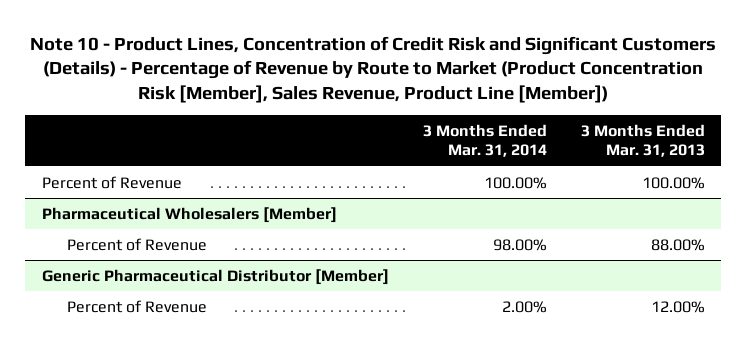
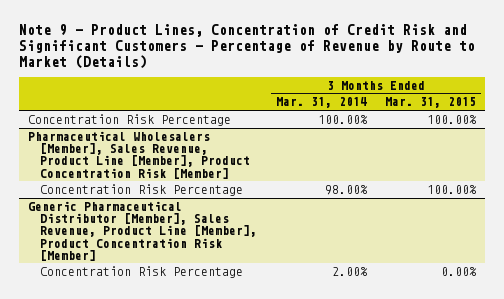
- Note 10 - Product Lines, Concentration of Credit Risk and Significant Customers (Details) - Percentage of Revenue by Route to Market (Product Concentration Risk [Member], Sales Revenue, Product Line [Member])
+ Note 9 - Product Lines, Concentration of Credit Risk and Significant Customers - Percentage of Revenue by Route to Market (Details)
- | 3 Months Ended Mar. 31, 2014 | 3 Months Ended Mar. 31, 2013
+ | 3 Months Ended Mar. 31, 2014 | 3 Months Ended Mar. 31, 2015
- Percent of Revenue | 100.00% | 100.00%
- Pharmaceutical Wholesalers [Member]
- Percent of Revenue | 98.00% | 88.00%
- Generic Pharmaceutical Distributor [Member]
- Percent of Revenue | 2.00% | 12.00%
+ Concentration Risk Percentage | 100.00% | 100.00%
+ Pharmaceutical Wholesalers [Member], Sales Revenue, Product Line [Member], Product Concentration Risk [Member]
+ Concentration Risk Percentage | 98.00% | 100.00%
+ Generic Pharmaceutical Distributor [Member], Sales Revenue, Product Line [Member], Product Concentration Risk [Member]
+ Concentration Risk Percentage | 2.00% | 0.00%

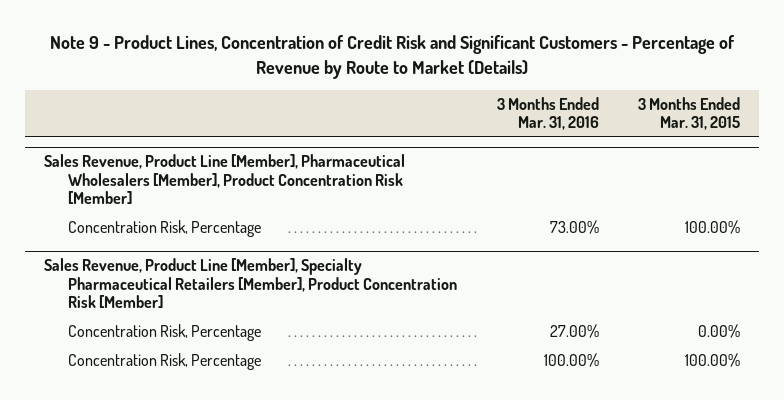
- | 3 Months Ended Mar. 31, 2014 | 3 Months Ended Mar. 31, 2015
+ | 3 Months Ended Mar. 31, 2016 | 3 Months Ended Mar. 31, 2015
- Concentration Risk Percentage | 100.00% | 100.00%
- Pharmaceutical Wholesalers [Member], Sales Revenue, Product Line [Member], Product Concentration Risk [Member]
- Concentration Risk Percentage | 98.00% | 100.00%
- Generic Pharmaceutical Distributor [Member], Sales Revenue, Product Line [Member], Product Concentration Risk [Member]
- Concentration Risk Percentage | 2.00% | 0.00%
+ Sales Revenue, Product Line [Member], Pharmaceutical Wholesalers [Member], Product Concentration Risk [Member]
+ Concentration Risk, Percentage | 73.00% | 100.00%
+ Sales Revenue, Product Line [Member], Specialty Pharmaceutical Retailers [Member], Product Concentration Risk [Member]
+ Concentration Risk, Percentage | 27.00% | 0.00%
+ Concentration Risk, Percentage | 100.00% | 100.00%

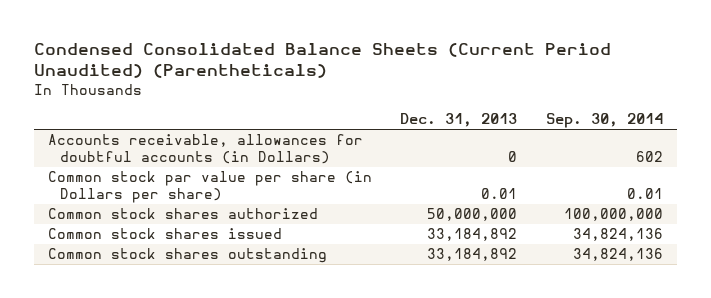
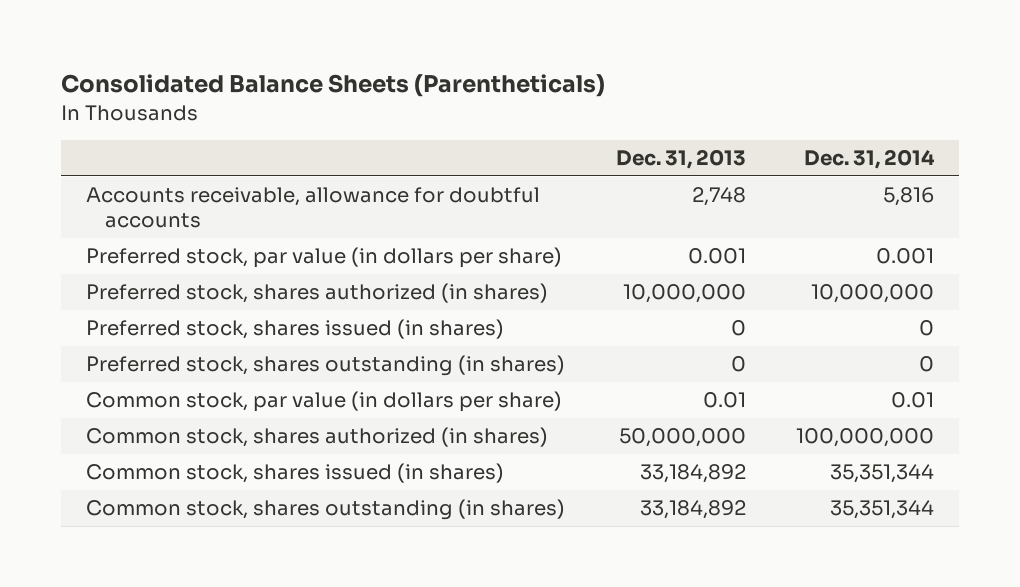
- Condensed Consolidated Balance Sheets (Current Period Unaudited) (Parentheticals)
+ Consolidated Balance Sheets (Parentheticals)
- | Dec. 31, 2013 | Sep. 30, 2014
+ | Dec. 31, 2013 | Dec. 31, 2014
- Accounts receivable, allowances for doubtful accounts (in Dollars) | 0 | 602
- Common stock par value per share (in Dollars per share) | 0.01 | 0.01
- Common stock shares authorized | 50,000,000 | 100,000,000
- Common stock shares issued | 33,184,892 | 34,824,136
- Common stock shares outstanding | 33,184,892 | 34,824,136
+ Accounts receivable, allowance for doubtful accounts | 2,748 | 5,816
+ Preferred stock, par value (in dollars per share) | 0.001 | 0.001
+ Preferred stock, shares authorized (in shares) | 10,000,000 | 10,000,000
+ Preferred stock, shares issued (in shares) | 0 | 0
+ Preferred stock, shares outstanding (in shares) | 0 | 0
+ Common stock, par value (in dollars per share) | 0.01 | 0.01
+ Common stock, shares authorized (in shares) | 50,000,000 | 100,000,000
+ Common stock, shares issued (in shares) | 33,184,892 | 35,351,344
+ Common stock, shares outstanding (in shares) | 33,184,892 | 35,351,344

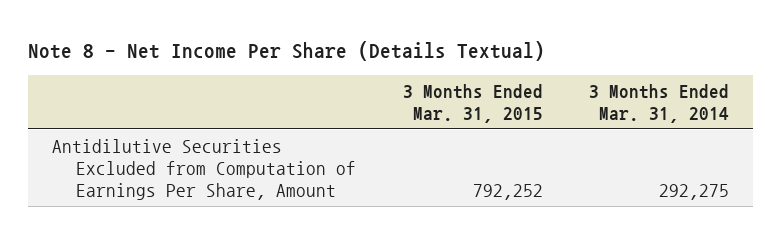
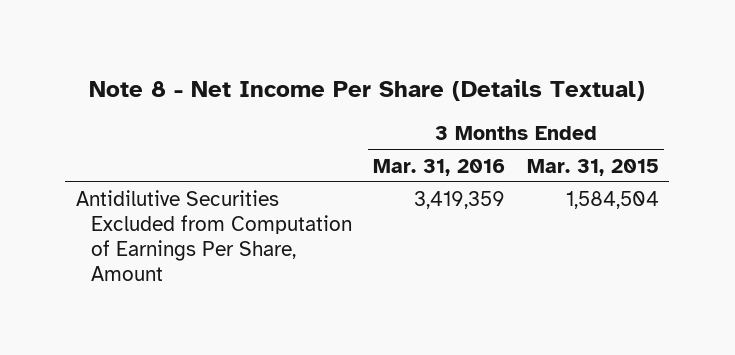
- | 3 Months Ended Mar. 31, 2015 | 3 Months Ended Mar. 31, 2014
+ | 3 Months Ended Mar. 31, 2016 | 3 Months Ended Mar. 31, 2015
- Antidilutive Securities Excluded from Computation of Earnings Per Share, Amount | 792,252 | 292,275
+ Antidilutive Securities Excluded from Computation of Earnings Per Share, Amount | 3,419,359 | 1,584,504

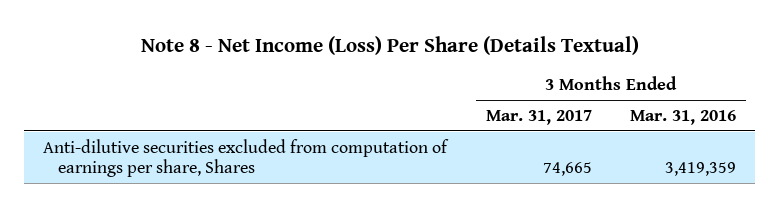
- Note 8 - Net Income Per Share (Details Textual)
+ Note 8 - Net Income (Loss) Per Share (Details Textual)
- | 3 Months Ended Mar. 31, 2016 | 3 Months Ended Mar. 31, 2015
+ | 3 Months Ended Mar. 31, 2017 | 3 Months Ended Mar. 31, 2016
- Antidilutive Securities Excluded from Computation of Earnings Per Share, Amount | 3,419,359 | 1,584,504
+ Anti-dilutive securities excluded from computation of earnings per share, Shares | 74,665 | 3,419,359

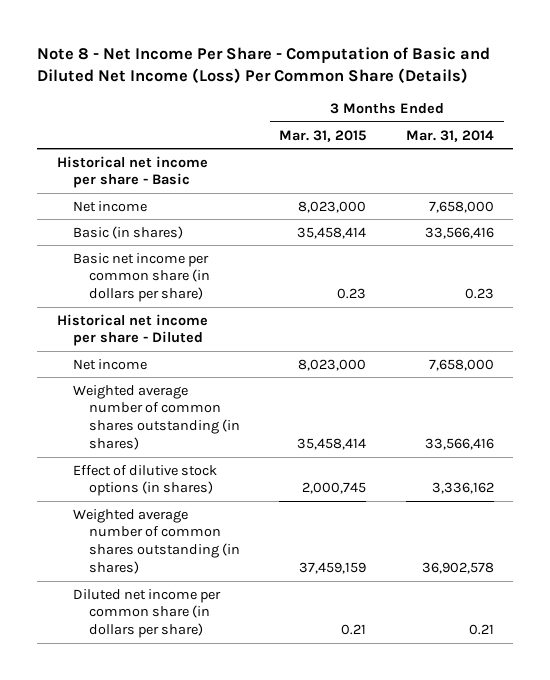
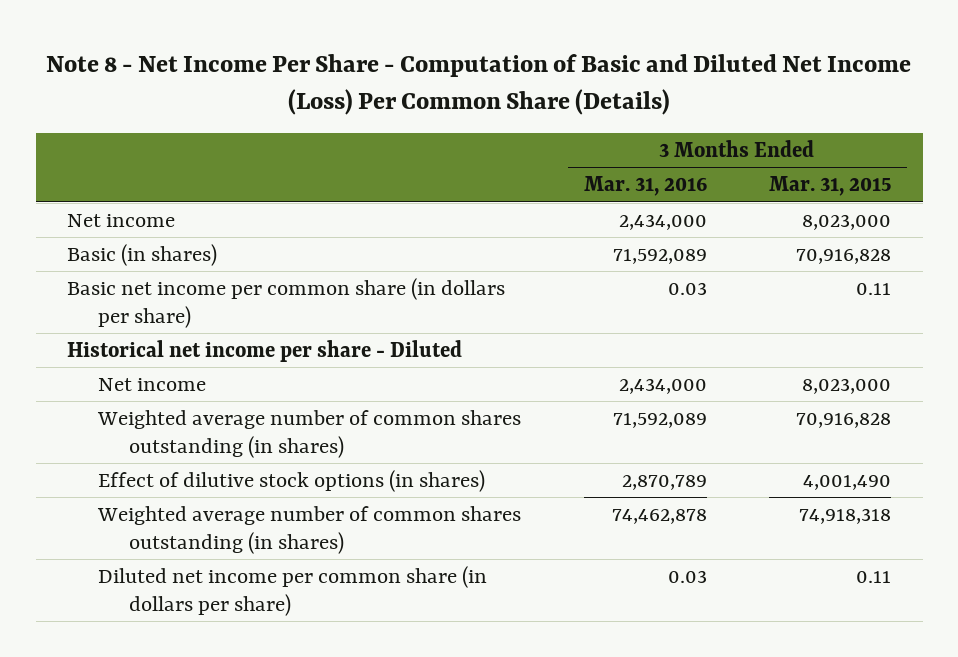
- | 3 Months Ended Mar. 31, 2015 | 3 Months Ended Mar. 31, 2014
+ | 3 Months Ended Mar. 31, 2016 | 3 Months Ended Mar. 31, 2015
- Historical net income per share - Basic
- Basic (in shares) | 35,458,414 | 33,566,416
- Basic net income per common share (in dollars per share) | 0.23 | 0.23
+ Basic (in shares) | 71,592,089 | 70,916,828
+ Basic net income per common share (in dollars per share) | 0.03 | 0.11
- Weighted average number of common shares outstanding (in shares) | 35,458,414 | 33,566,416
- Effect of dilutive stock options (in shares) | 2,000,745 | 3,336,162
- Weighted average number of common shares outstanding (in shares) | 37,459,159 | 36,902,578
- Diluted net income per common share (in dollars per share) | 0.21 | 0.21
+ Weighted average number of common shares outstanding (in shares) | 71,592,089 | 70,916,828
+ Effect of dilutive stock options (in shares) | 2,870,789 | 4,001,490
+ Weighted average number of common shares outstanding (in shares) | 74,462,878 | 74,918,318
+ Diluted net income per common share (in dollars per share) | 0.03 | 0.11

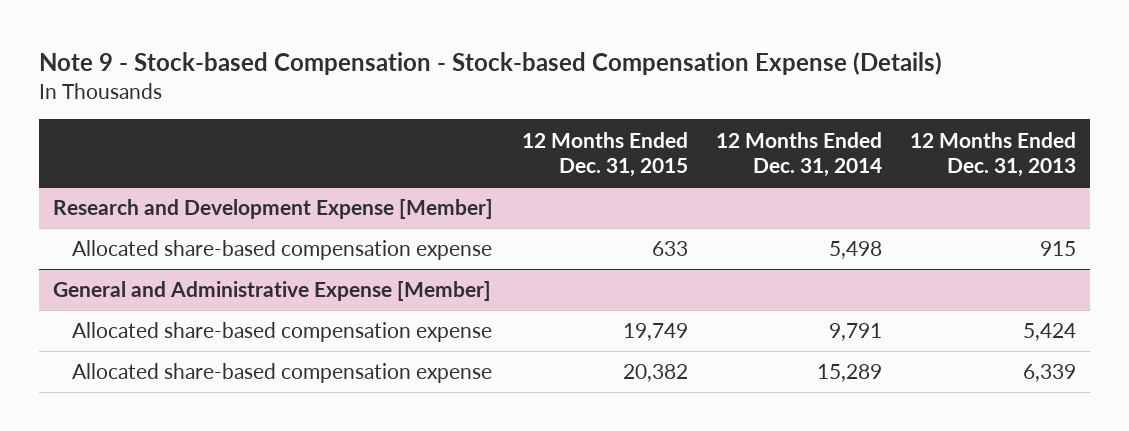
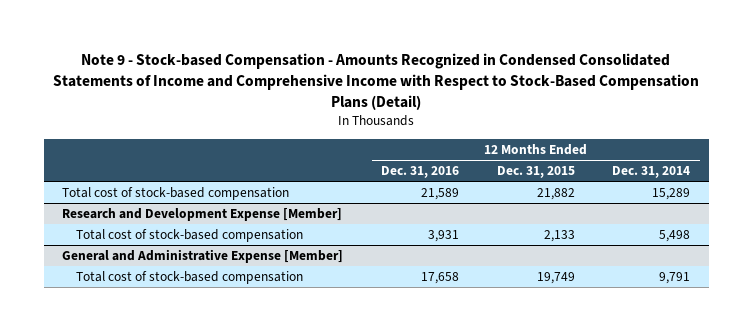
- Note 9 - Stock-based Compensation - Stock-based Compensation Expense (Details)
+ Note 9 - Stock-based Compensation - Amounts Recognized in Condensed Consolidated Statements of Income and Comprehensive Income with Respect to Stock-Based Compensation Plans (Detail)
- | 12 Months Ended Dec. 31, 2015 | 12 Months Ended Dec. 31, 2014 | 12 Months Ended Dec. 31, 2013
+ | 12 Months Ended Dec. 31, 2016 | 12 Months Ended Dec. 31, 2015 | 12 Months Ended Dec. 31, 2014
+ Total cost of stock-based compensation | 21,589 | 21,882 | 15,289
@ Research and Development Expense [Member]
- Allocated share-based compensation expense | 633 | 5,498 | 915
+ Total cost of stock-based compensation | 3,931 | 2,133 | 5,498
@ General and Administrative Expense [Member]
- Allocated share-based compensation expense | 19,749 | 9,791 | 5,424
- Allocated share-based compensation expense | 20,382 | 15,289 | 6,339
+ Total cost of stock-based compensation | 17,658 | 19,749 | 9,791

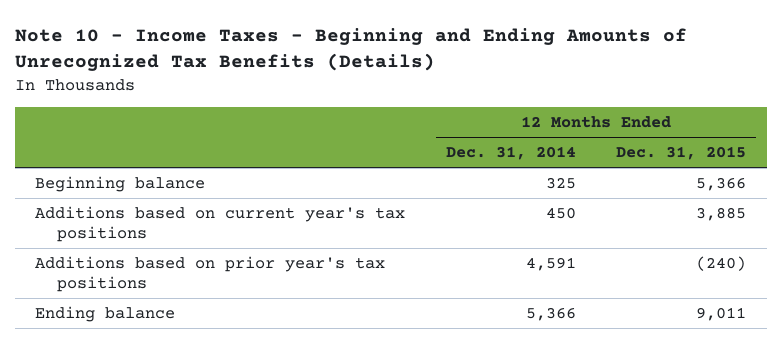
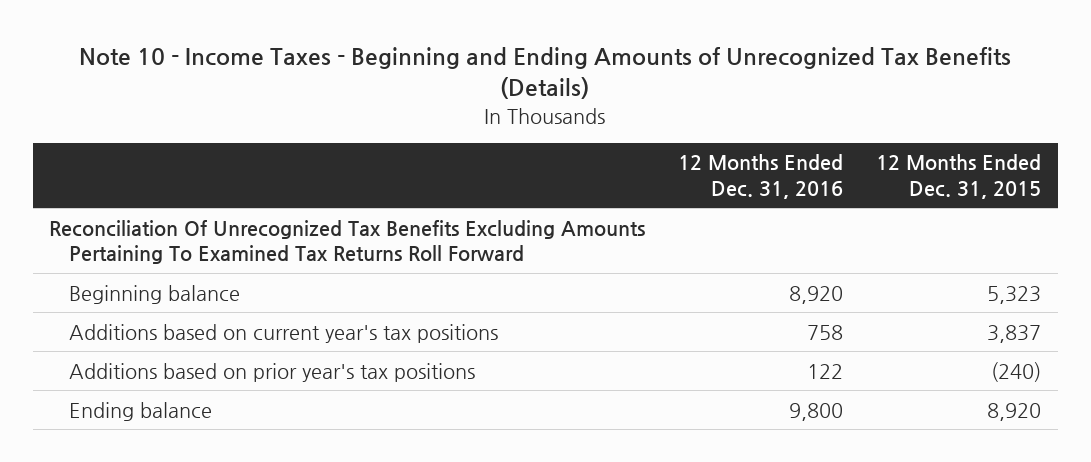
- | 12 Months Ended Dec. 31, 2014 | 12 Months Ended Dec. 31, 2015
+ | 12 Months Ended Dec. 31, 2016 | 12 Months Ended Dec. 31, 2015
- Beginning balance | 325 | 5,366
- Additions based on current year's tax positions | 450 | 3,885
+ Reconciliation Of Unrecognized Tax Benefits Excluding Amounts Pertaining To Examined Tax Returns Roll Forward
+ Beginning balance | 8,920 | 5,323
+ Additions based on current year's tax positions | 758 | 3,837
- Ending balance | 5,366 | 9,011
+ Ending balance | 9,800 | 8,920

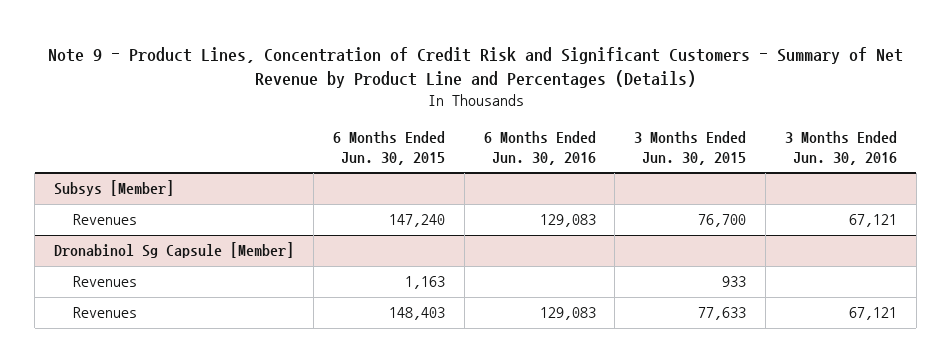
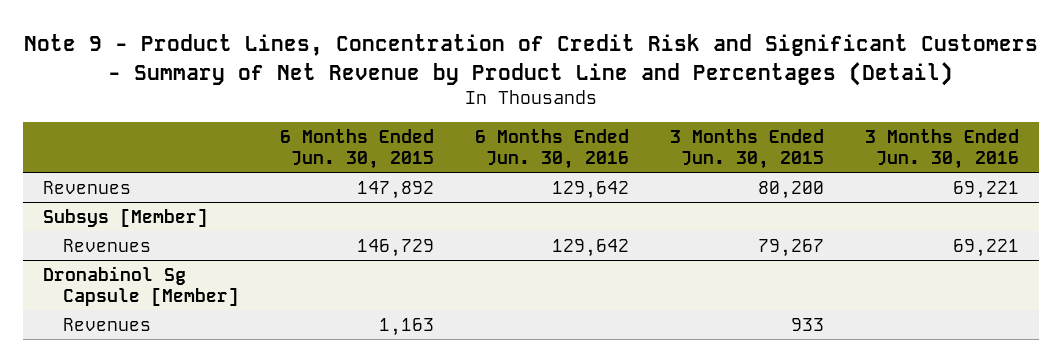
- Note 9 - Product Lines, Concentration of Credit Risk and Significant Customers - Summary of Net Revenue by Product Line and Percentages (Details)
+ Note 9 - Product Lines, Concentration of Credit Risk and Significant Customers - Summary of Net Revenue by Product Line and Percentages (Detail)
+ Revenues | 147,892 | 129,642 | 80,200 | 69,221
@ Subsys [Member]
- Revenues | 147,240 | 129,083 | 76,700 | 67,121
+ Revenues | 146,729 | 129,642 | 79,267 | 69,221
@ Dronabinol Sg Capsule [Member]
- Revenues | 148,403 | 129,083 | 77,633 | 67,121

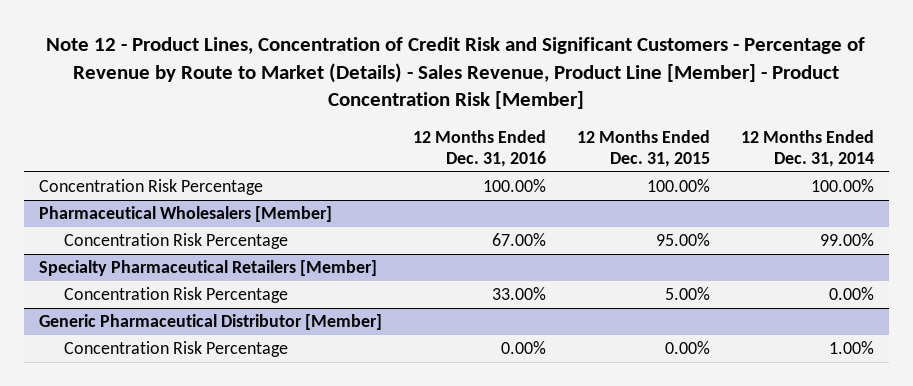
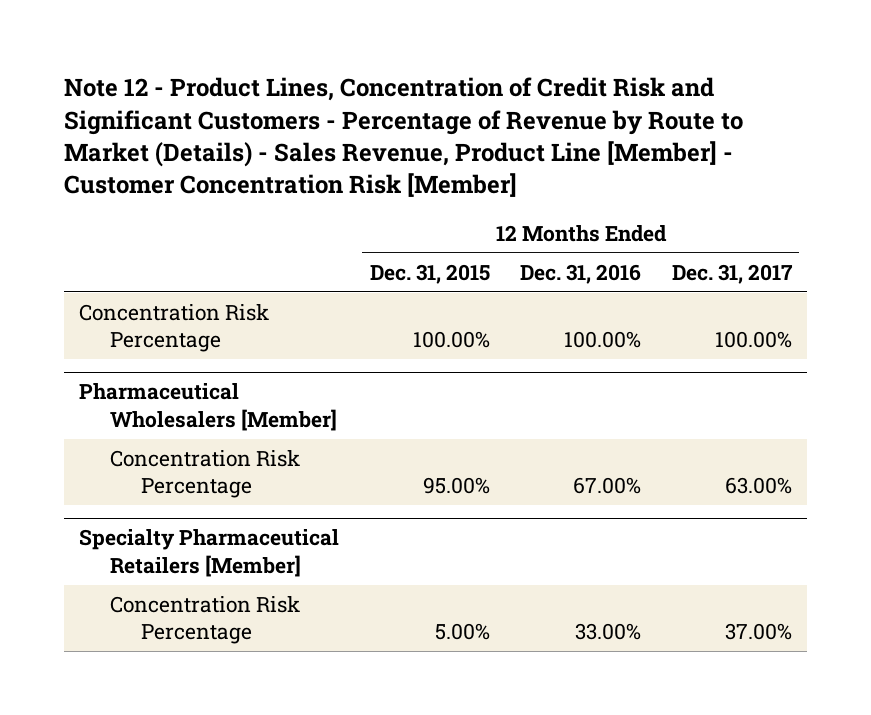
- Note 12 - Product Lines, Concentration of Credit Risk and Significant Customers - Percentage of Revenue by Route to Market (Details) - Sales Revenue, Product Line [Member] - Product Concentration Risk [Member]
+ Note 12 - Product Lines, Concentration of Credit Risk and Significant Customers - Percentage of Revenue by Route to Market (Details) - Sales Revenue, Product Line [Member] - Customer Concentration Risk [Member]
- | 12 Months Ended Dec. 31, 2016 | 12 Months Ended Dec. 31, 2015 | 12 Months Ended Dec. 31, 2014
+ | 12 Months Ended Dec. 31, 2015 | 12 Months Ended Dec. 31, 2016 | 12 Months Ended Dec. 31, 2017
- Generic Pharmaceutical Distributor [Member]
- Concentration Risk Percentage | 0.00% | 0.00% | 1.00%

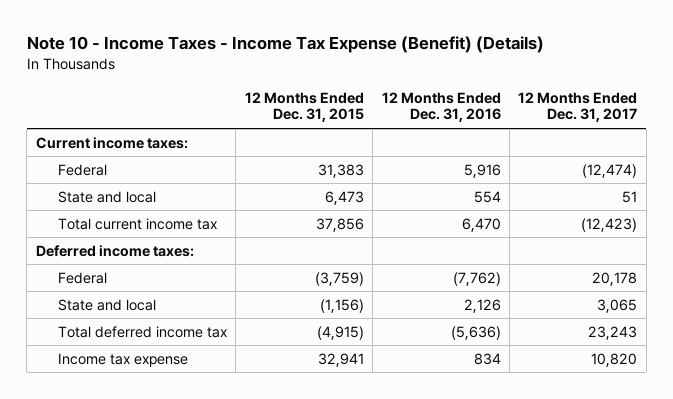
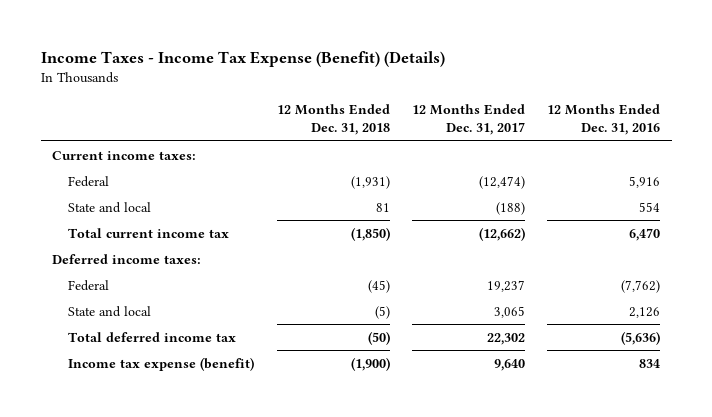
- Note 10 - Income Taxes - Income Tax Expense (Benefit) (Details)
+ Income Taxes - Income Tax Expense (Benefit) (Details)
- | 12 Months Ended Dec. 31, 2015 | 12 Months Ended Dec. 31, 2016 | 12 Months Ended Dec. 31, 2017
+ | 12 Months Ended Dec. 31, 2018 | 12 Months Ended Dec. 31, 2017 | 12 Months Ended Dec. 31, 2016
- State and local | 6,473 | 554 | 51
- Total current income tax | 37,856 | 6,470 | (12,423)
+ State and local | 81 | (188) | 554
+ Total current income tax | (1,850) | (12,662) | 6,470
- Federal | (3,759) | (7,762) | 20,178
+ Federal | (45) | 19,237 | (7,762)
- Total deferred income tax | (4,915) | (5,636) | 23,243
- Income tax expense | 32,941 | 834 | 10,820
+ Total deferred income tax | (50) | 22,302 | (5,636)
+ Income tax expense (benefit) | (1,900) | 9,640 | 834

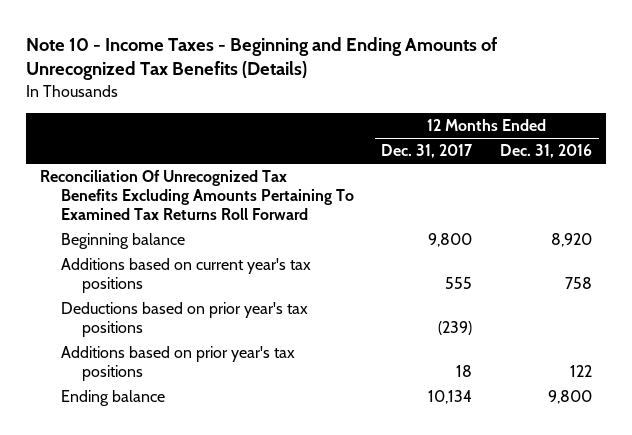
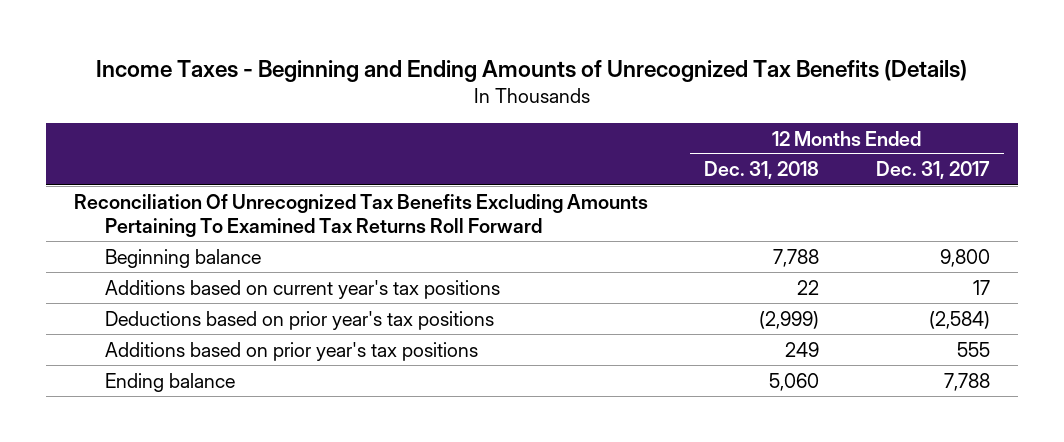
- Note 10 - Income Taxes - Beginning and Ending Amounts of Unrecognized Tax Benefits (Details)
+ Income Taxes - Beginning and Ending Amounts of Unrecognized Tax Benefits (Details)
- | 12 Months Ended Dec. 31, 2017 | 12 Months Ended Dec. 31, 2016
+ | 12 Months Ended Dec. 31, 2018 | 12 Months Ended Dec. 31, 2017
- Additions based on current year's tax positions | 555 | 758
- Deductions based on prior year's tax positions | (239) |
- Additions based on prior year's tax positions | 18 | 122
- Ending balance | 10,134 | 9,800
+ Additions based on current year's tax positions | 22 | 17
+ Deductions based on prior year's tax positions | (2,999) | (2,584)
+ Additions based on prior year's tax positions | 249 | 555
+ Ending balance | 5,060 | 7,788

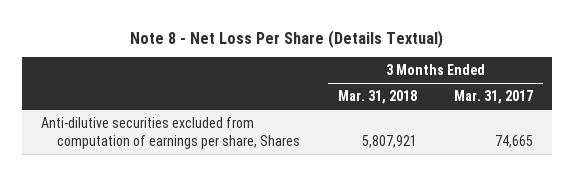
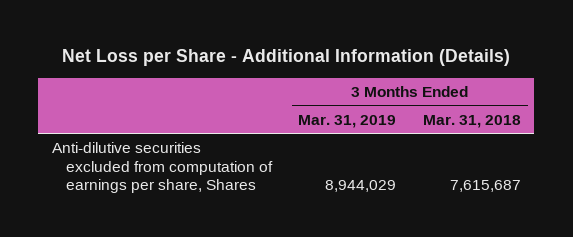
- Note 8 - Net Loss Per Share (Details Textual)
+ Net Loss per Share - Additional Information (Details)
- | 3 Months Ended Mar. 31, 2018 | 3 Months Ended Mar. 31, 2017
+ | 3 Months Ended Mar. 31, 2019 | 3 Months Ended Mar. 31, 2018
- Anti-dilutive securities excluded from computation of earnings per share, Shares | 5,807,921 | 74,665
+ Anti-dilutive securities excluded from computation of earnings per share, Shares | 8,944,029 | 7,615,687

